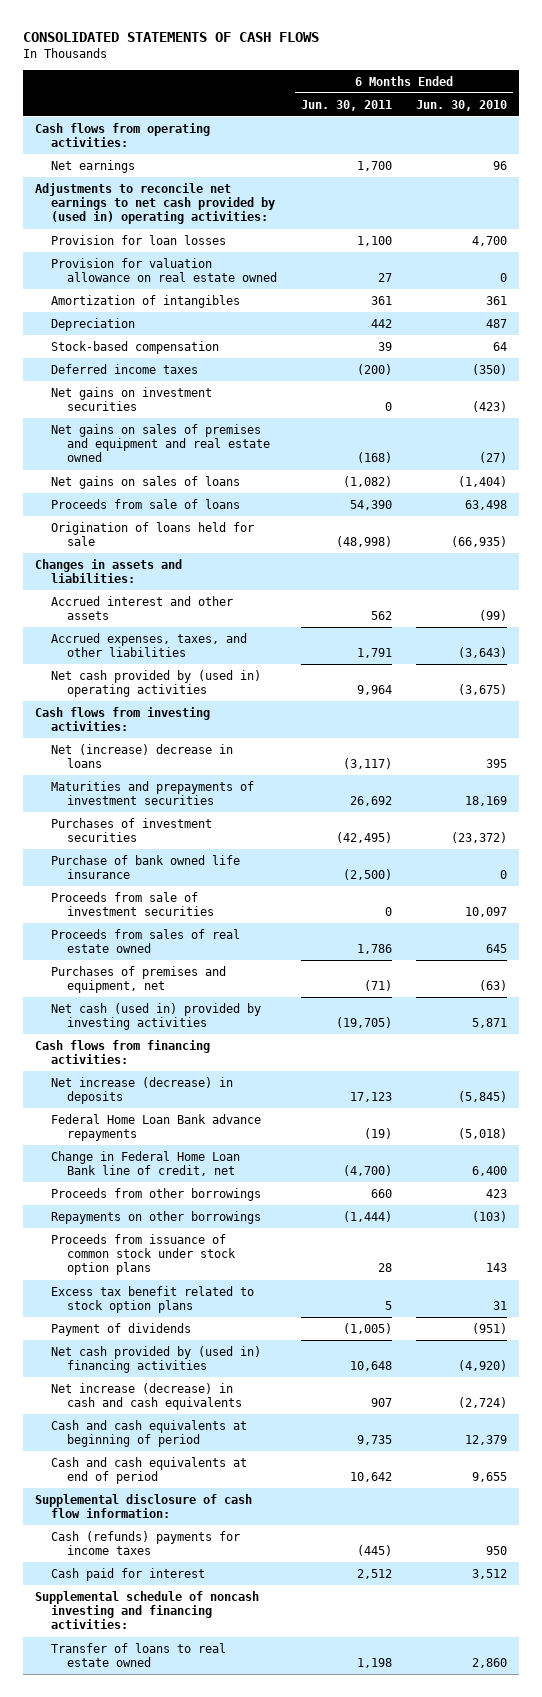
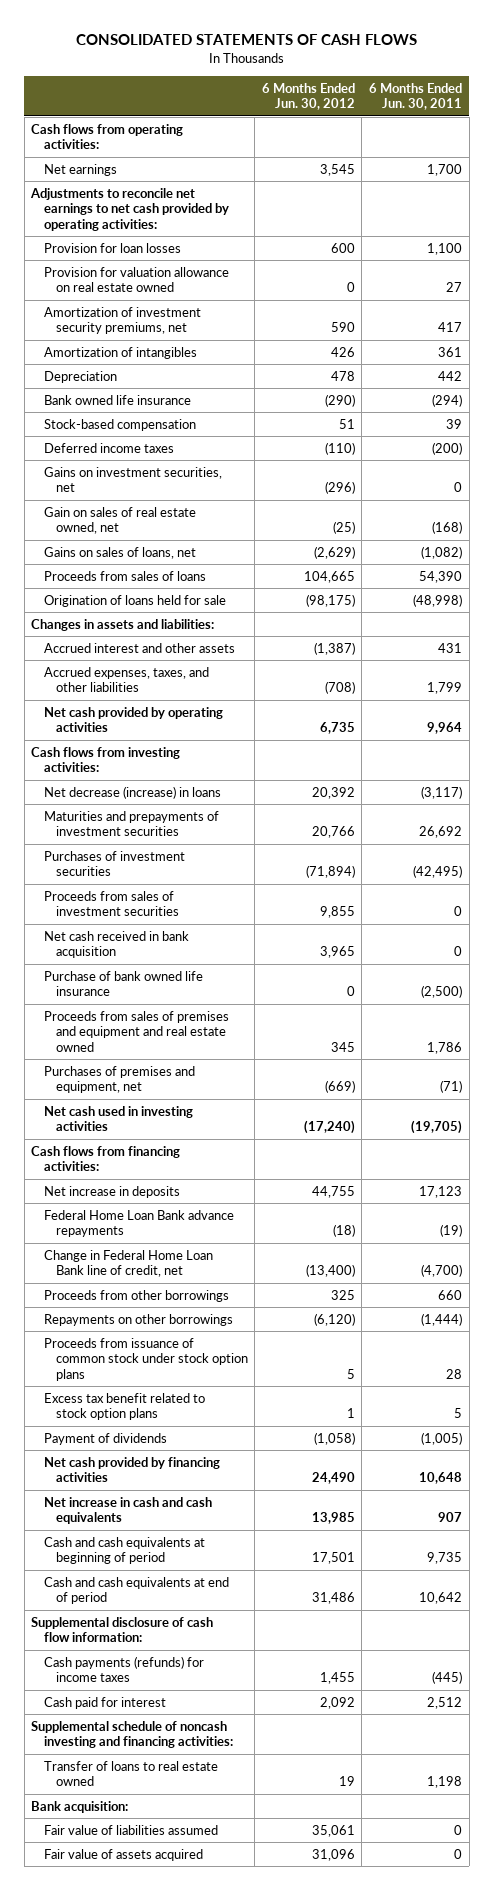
- | 6 Months Ended Jun. 30, 2011 | 6 Months Ended Jun. 30, 2010
+ | 6 Months Ended Jun. 30, 2012 | 6 Months Ended Jun. 30, 2011
- Adjustments to reconcile net earnings to net cash provided by (used in) operating activities:
+ Adjustments to reconcile net earnings to net cash provided by operating activities:
+ Amortization of investment security premiums, net | 590 | 417
+ Bank owned life insurance | (290) | (294)
- Net gains on investment securities | 0 | (423)
- Net gains on sales of premises and equipment and real estate owned | (168) | (27)
- Net gains on sales of loans | (1,082) | (1,404)
- Proceeds from sale of loans | 54,390 | 63,498
+ Gains on investment securities, net | (296) | 0
+ Gain on sales of real estate owned, net | (25) | (168)
+ Gains on sales of loans, net | (2,629) | (1,082)
+ Proceeds from sales of loans | 104,665 | 54,390
- Accrued interest and other assets | 562 | (99)
- Accrued expenses, taxes, and other liabilities | 1,791 | (3,643)
- Net cash provided by (used in) operating activities | 9,964 | (3,675)
+ Accrued interest and other assets | (1,387) | 431
+ Accrued expenses, taxes, and other liabilities | (708) | 1,799
+ Net cash provided by operating activities | 6,735 | 9,964
- Net (increase) decrease in loans | (3,117) | 395
+ Net decrease (increase) in loans | 20,392 | (3,117)
+ Proceeds from sales of investment securities | 9,855 | 0
+ Net cash received in bank acquisition | 3,965 | 0
- Proceeds from sale of investment securities | 0 | 10,097
- Proceeds from sales of real estate owned | 1,786 | 645
+ Proceeds from sales of premises and equipment and real estate owned | 345 | 1,786
- Net cash (used in) provided by investing activities | (19,705) | 5,871
+ Net cash used in investing activities | (17,240) | (19,705)
- Net increase (decrease) in deposits | 17,123 | (5,845)
+ Net increase in deposits | 44,755 | 17,123
- Net cash provided by (used in) financing activities | 10,648 | (4,920)
- Net increase (decrease) in cash and cash equivalents | 907 | (2,724)
+ Net cash provided by financing activities | 24,490 | 10,648
+ Net increase in cash and cash equivalents | 13,985 | 907
- Cash (refunds) payments for income taxes | (445) | 950
+ Cash payments (refunds) for income taxes | 1,455 | (445)
+ Bank acquisition:
+ Fair value of liabilities assumed | 35,061 | 0
+ Fair value of assets acquired | 31,096 | 0

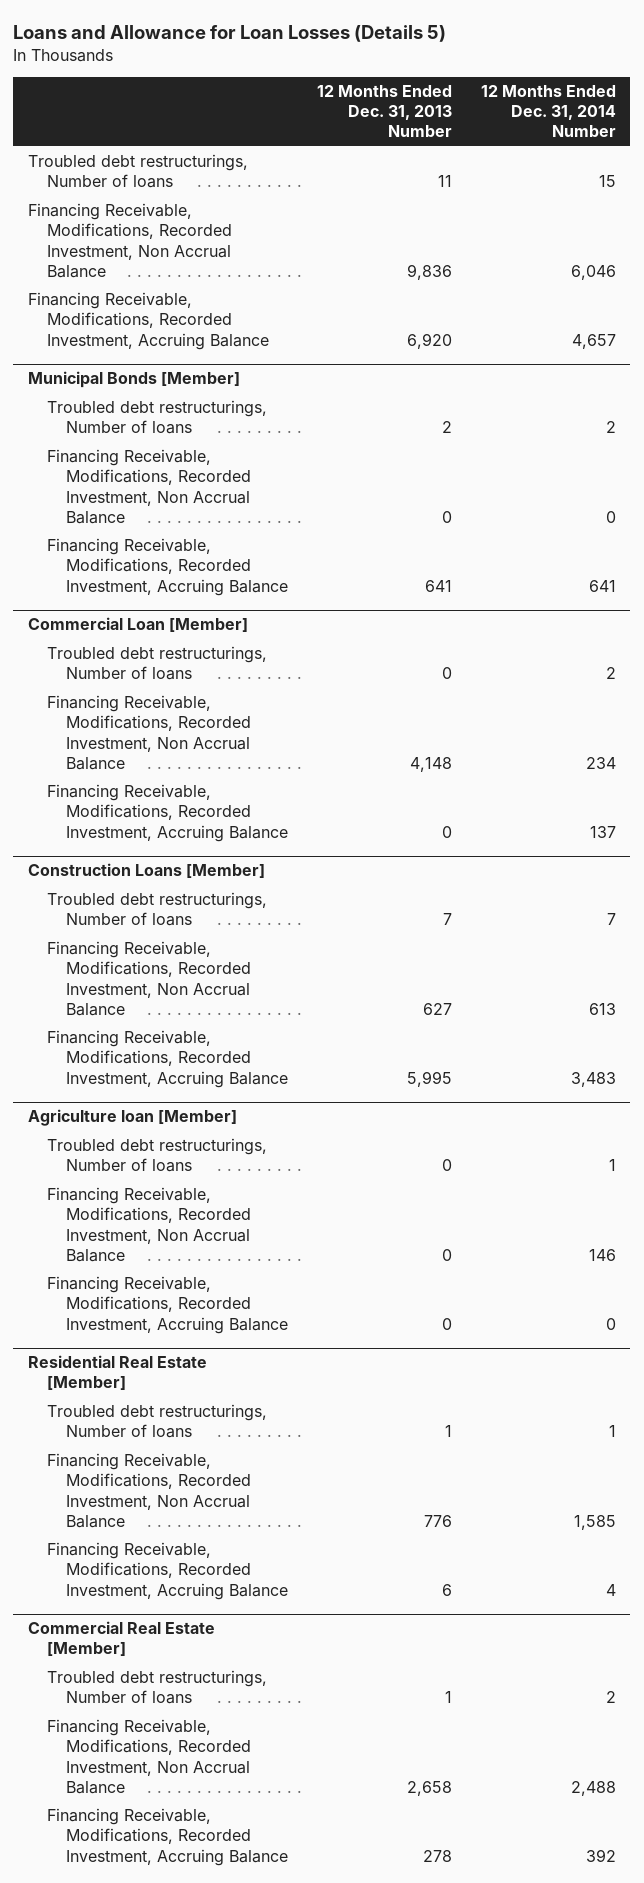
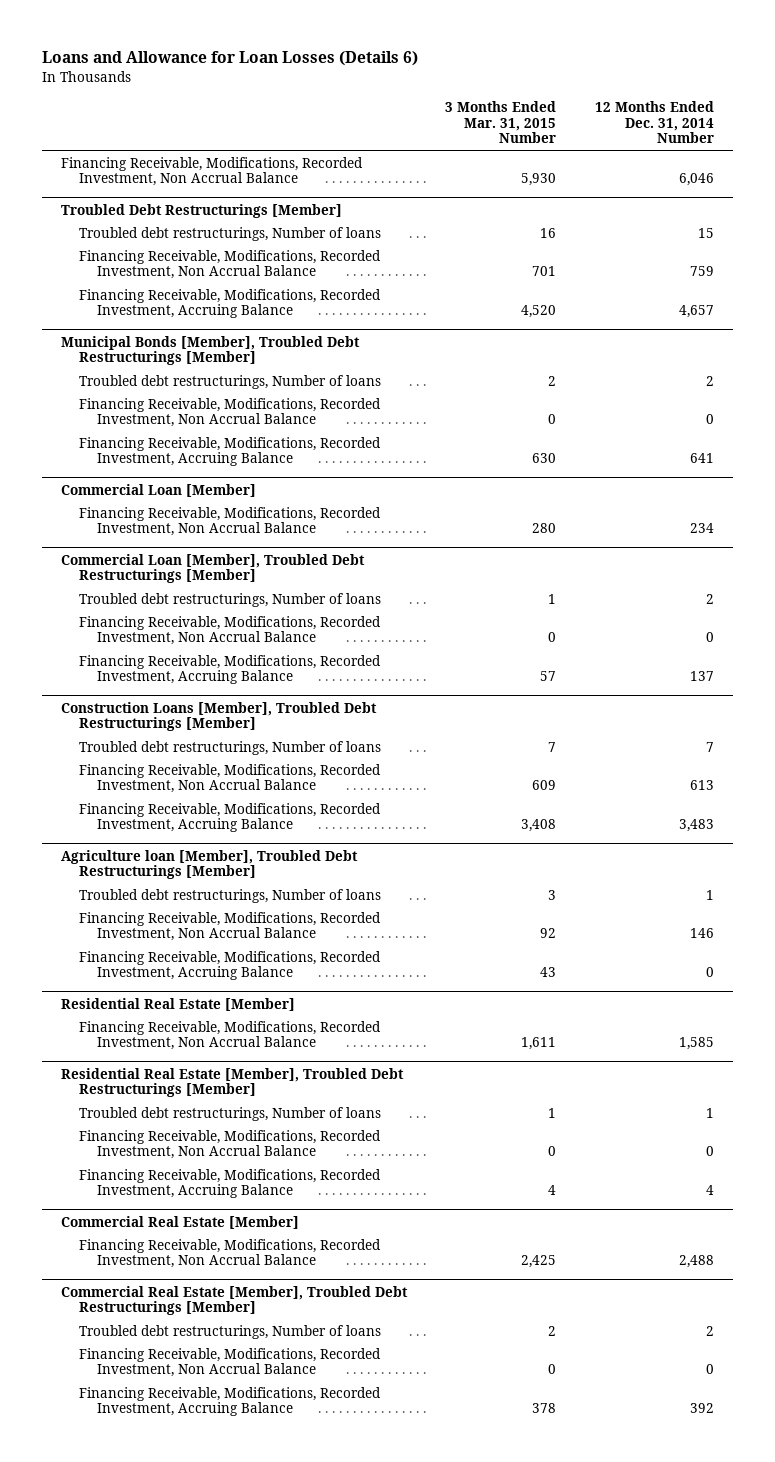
- Loans and Allowance for Loan Losses (Details 5)
+ Loans and Allowance for Loan Losses (Details 6)
- | 12 Months Ended Dec. 31, 2013 Number | 12 Months Ended Dec. 31, 2014 Number
+ | 3 Months Ended Mar. 31, 2015 Number | 12 Months Ended Dec. 31, 2014 Number
- Troubled debt restructurings, Number of loans | 11 | 15
+ Troubled Debt Restructurings [Member]
+ Troubled debt restructurings, Number of loans | 16 | 15
+ Financing Receivable, Modifications, Recorded Investment, Non Accrual Balance | 701 | 759
- Municipal Bonds [Member]
+ Municipal Bonds [Member], Troubled Debt Restructurings [Member]
@ Commercial Loan [Member]
- Troubled debt restructurings, Number of loans | 0 | 2
+ Commercial Loan [Member], Troubled Debt Restructurings [Member]
+ Troubled debt restructurings, Number of loans | 1 | 2
+ Financing Receivable, Modifications, Recorded Investment, Non Accrual Balance | 0 | 0
- Construction Loans [Member]
+ Construction Loans [Member], Troubled Debt Restructurings [Member]
- Agriculture loan [Member]
+ Agriculture loan [Member], Troubled Debt Restructurings [Member]
@ Residential Real Estate [Member]
- Troubled debt restructurings, Number of loans | 1 | 1
+ Residential Real Estate [Member], Troubled Debt Restructurings [Member]
+ Troubled debt restructurings, Number of loans | 1 | 1
+ Financing Receivable, Modifications, Recorded Investment, Non Accrual Balance | 0 | 0
@ Commercial Real Estate [Member]
- Troubled debt restructurings, Number of loans | 1 | 2
+ Commercial Real Estate [Member], Troubled Debt Restructurings [Member]
+ Troubled debt restructurings, Number of loans | 2 | 2
+ Financing Receivable, Modifications, Recorded Investment, Non Accrual Balance | 0 | 0

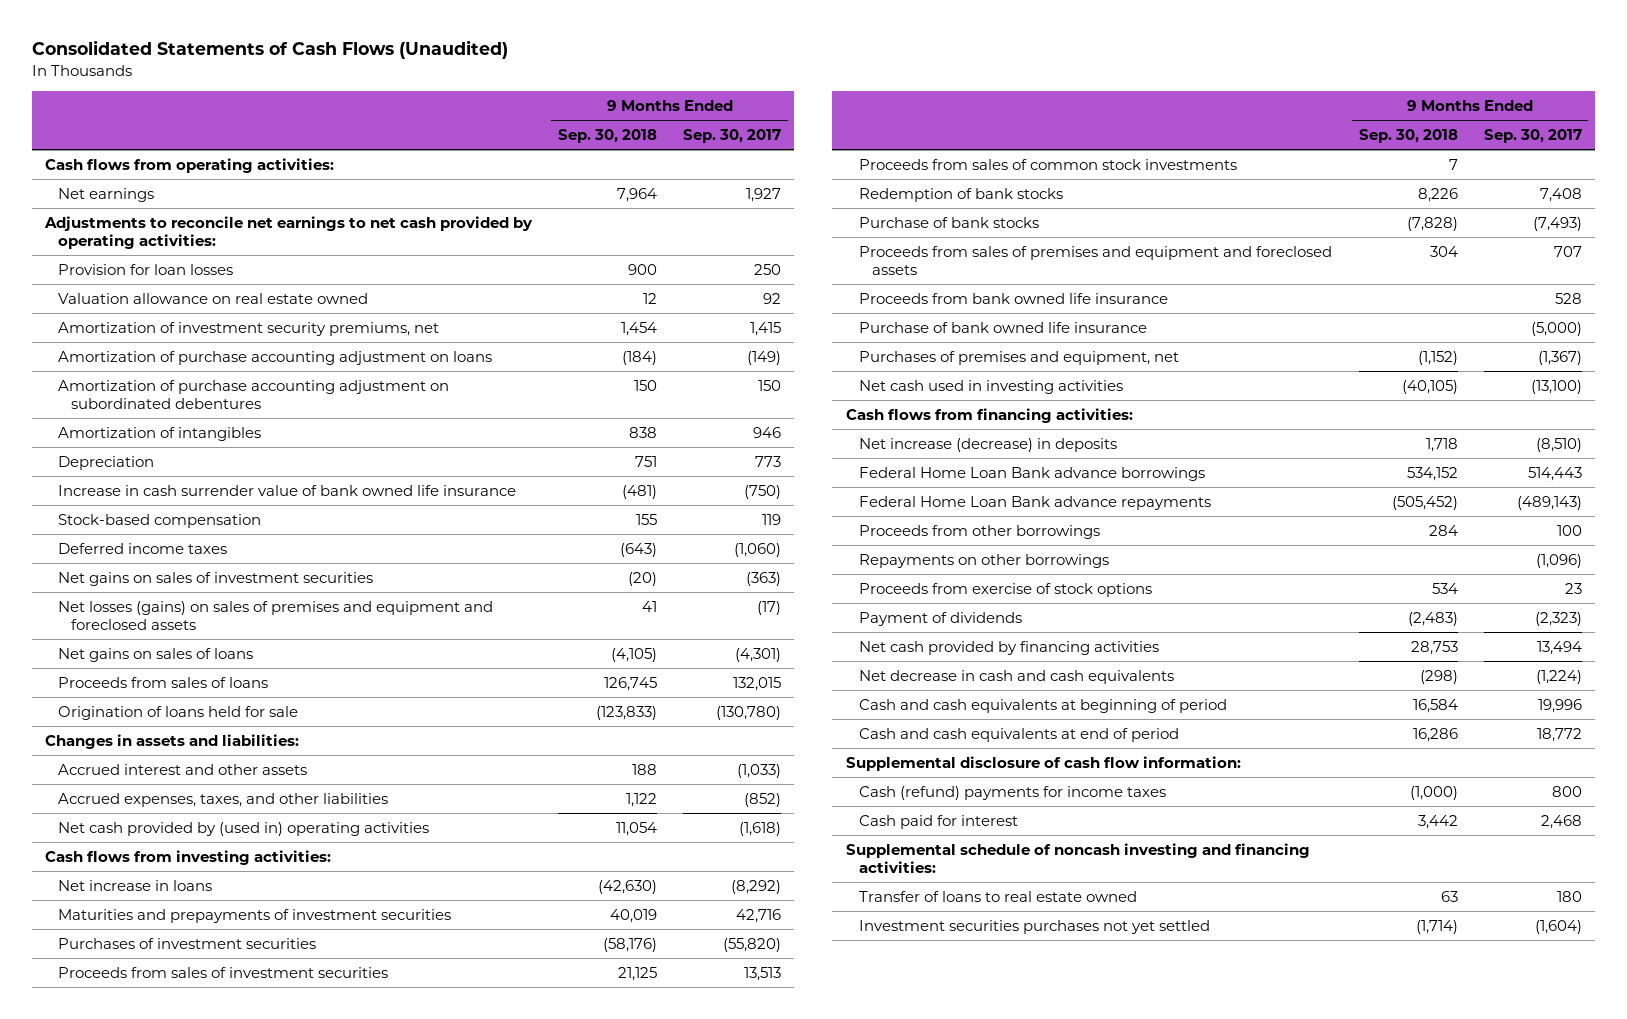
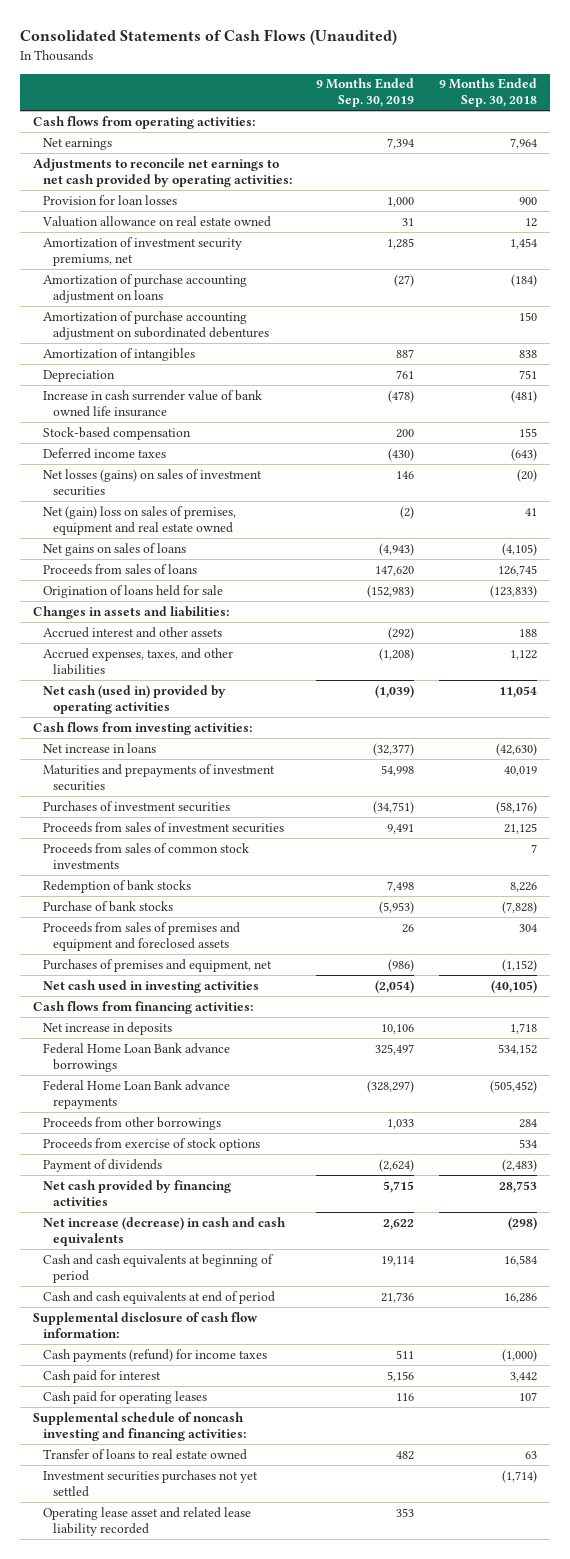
- | 9 Months Ended Sep. 30, 2018 | 9 Months Ended Sep. 30, 2017
+ | 9 Months Ended Sep. 30, 2019 | 9 Months Ended Sep. 30, 2018
- Net gains on sales of investment securities | (20) | (363)
- Net losses (gains) on sales of premises and equipment and foreclosed assets | 41 | (17)
+ Net losses (gains) on sales of investment securities | 146 | (20)
+ Net (gain) loss on sales of premises, equipment and real estate owned | (2) | 41
- Net cash provided by (used in) operating activities | 11,054 | (1,618)
+ Net cash (used in) provided by operating activities | (1,039) | 11,054
- Proceeds from bank owned life insurance | | 528
- Purchase of bank owned life insurance | | (5,000)
- Net increase (decrease) in deposits | 1,718 | (8,510)
+ Net increase in deposits | 10,106 | 1,718
- Repayments on other borrowings | | (1,096)
- Net decrease in cash and cash equivalents | (298) | (1,224)
+ Net increase (decrease) in cash and cash equivalents | 2,622 | (298)
- Cash (refund) payments for income taxes | (1,000) | 800
+ Cash payments (refund) for income taxes | 511 | (1,000)
+ Cash paid for operating leases | 116 | 107
+ Operating lease asset and related lease liability recorded | 353 |

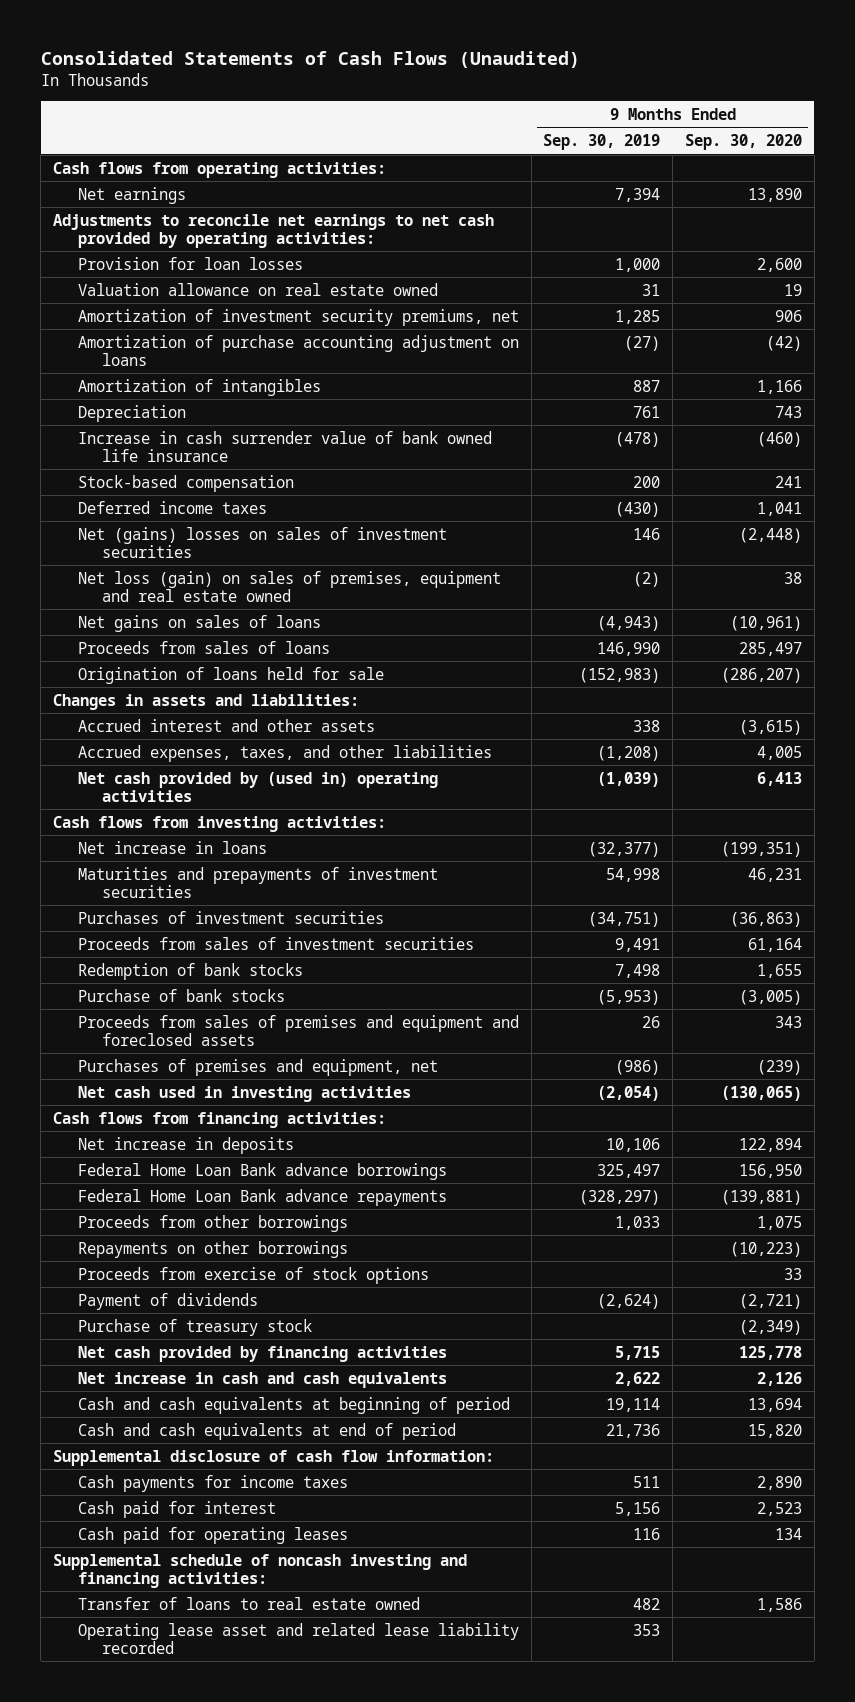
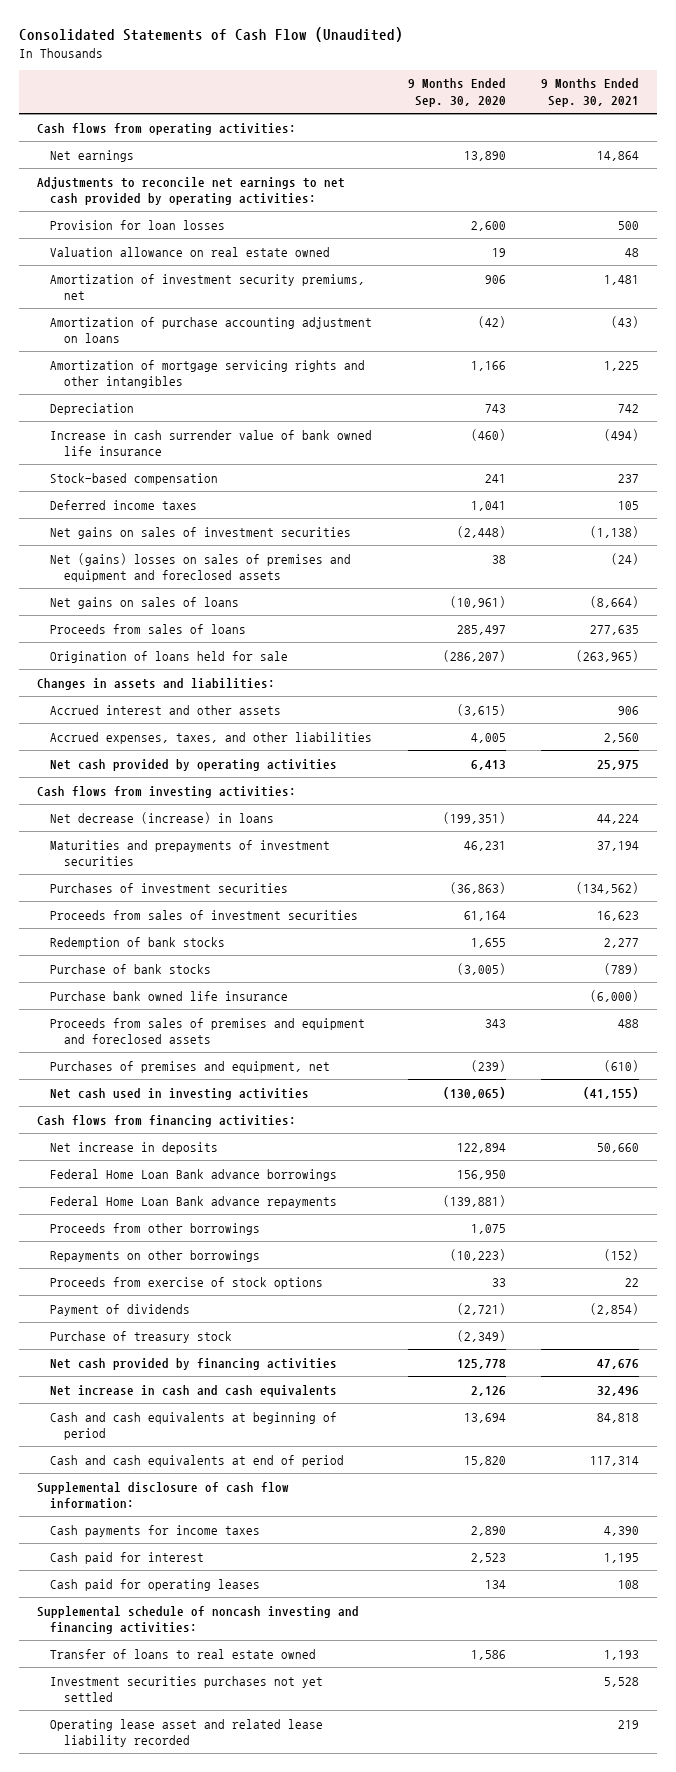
- Consolidated Statements of Cash Flows (Unaudited)
+ Consolidated Statements of Cash Flow (Unaudited)
- | 9 Months Ended Sep. 30, 2019 | 9 Months Ended Sep. 30, 2020
+ | 9 Months Ended Sep. 30, 2020 | 9 Months Ended Sep. 30, 2021
- Amortization of intangibles | 887 | 1,166
+ Amortization of mortgage servicing rights and other intangibles | 1,166 | 1,225
- Net (gains) losses on sales of investment securities | 146 | (2,448)
- Net loss (gain) on sales of premises, equipment and real estate owned | (2) | 38
+ Net gains on sales of investment securities | (2,448) | (1,138)
+ Net (gains) losses on sales of premises and equipment and foreclosed assets | 38 | (24)
- Net cash provided by (used in) operating activities | (1,039) | 6,413
+ Net cash provided by operating activities | 6,413 | 25,975
- Net increase in loans | (32,377) | (199,351)
+ Net decrease (increase) in loans | (199,351) | 44,224
+ Purchase bank owned life insurance | | (6,000)
+ Investment securities purchases not yet settled | | 5,528

